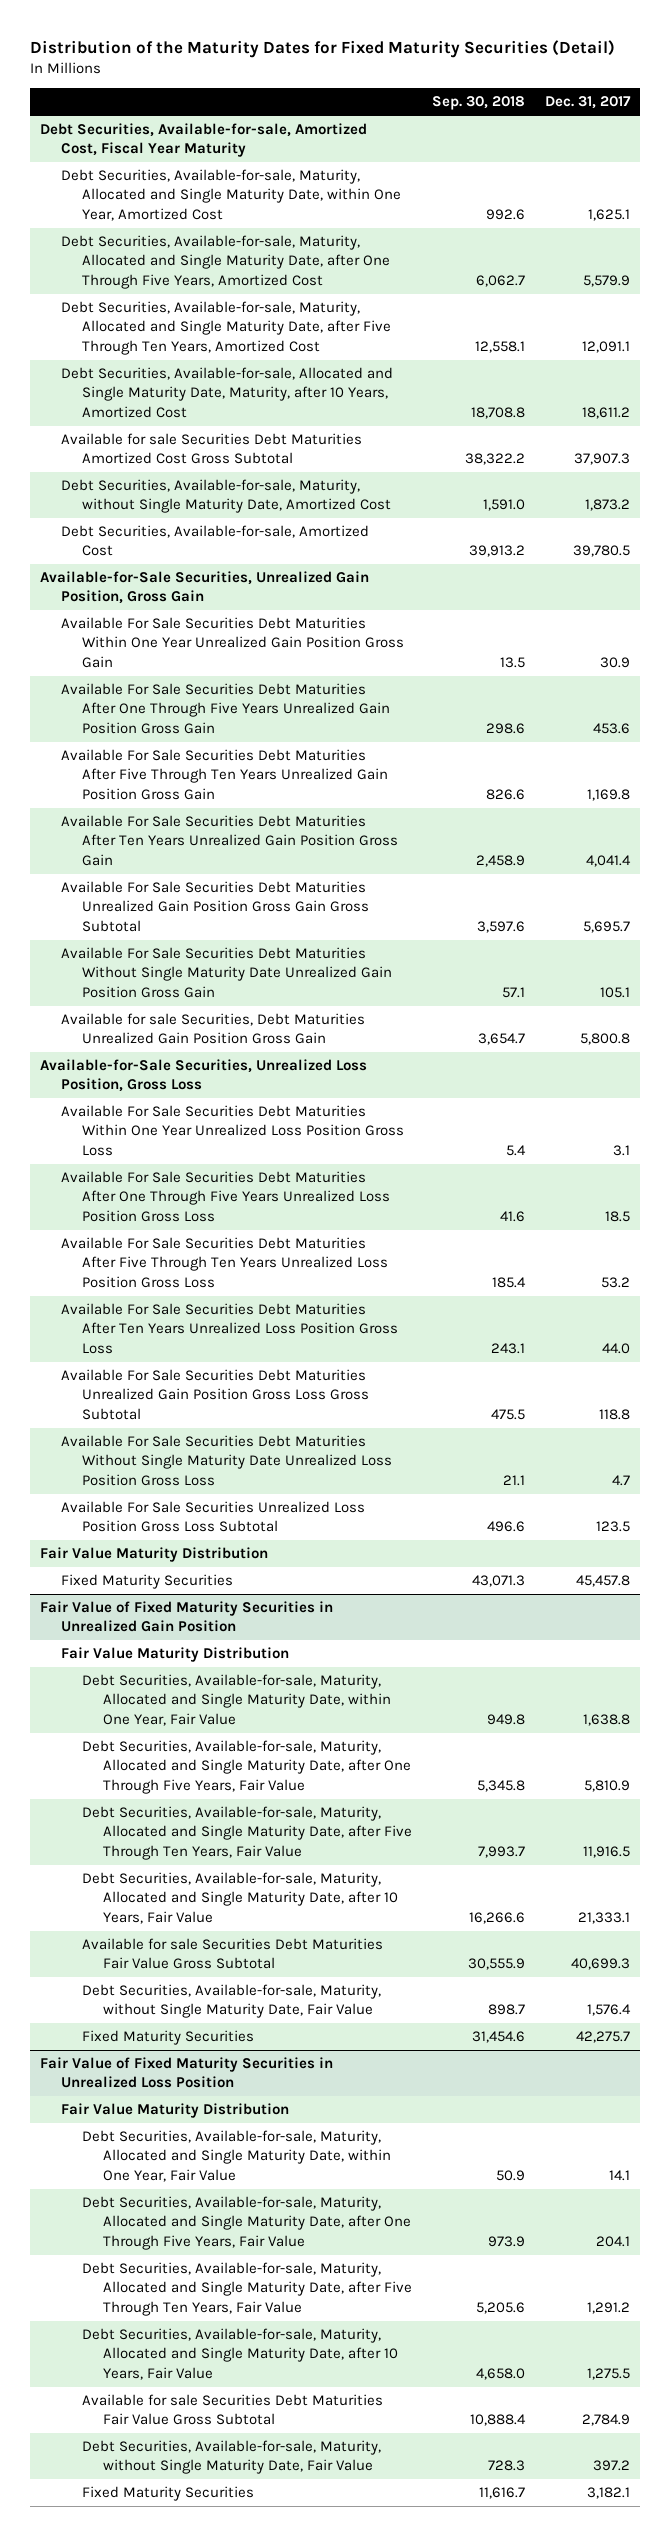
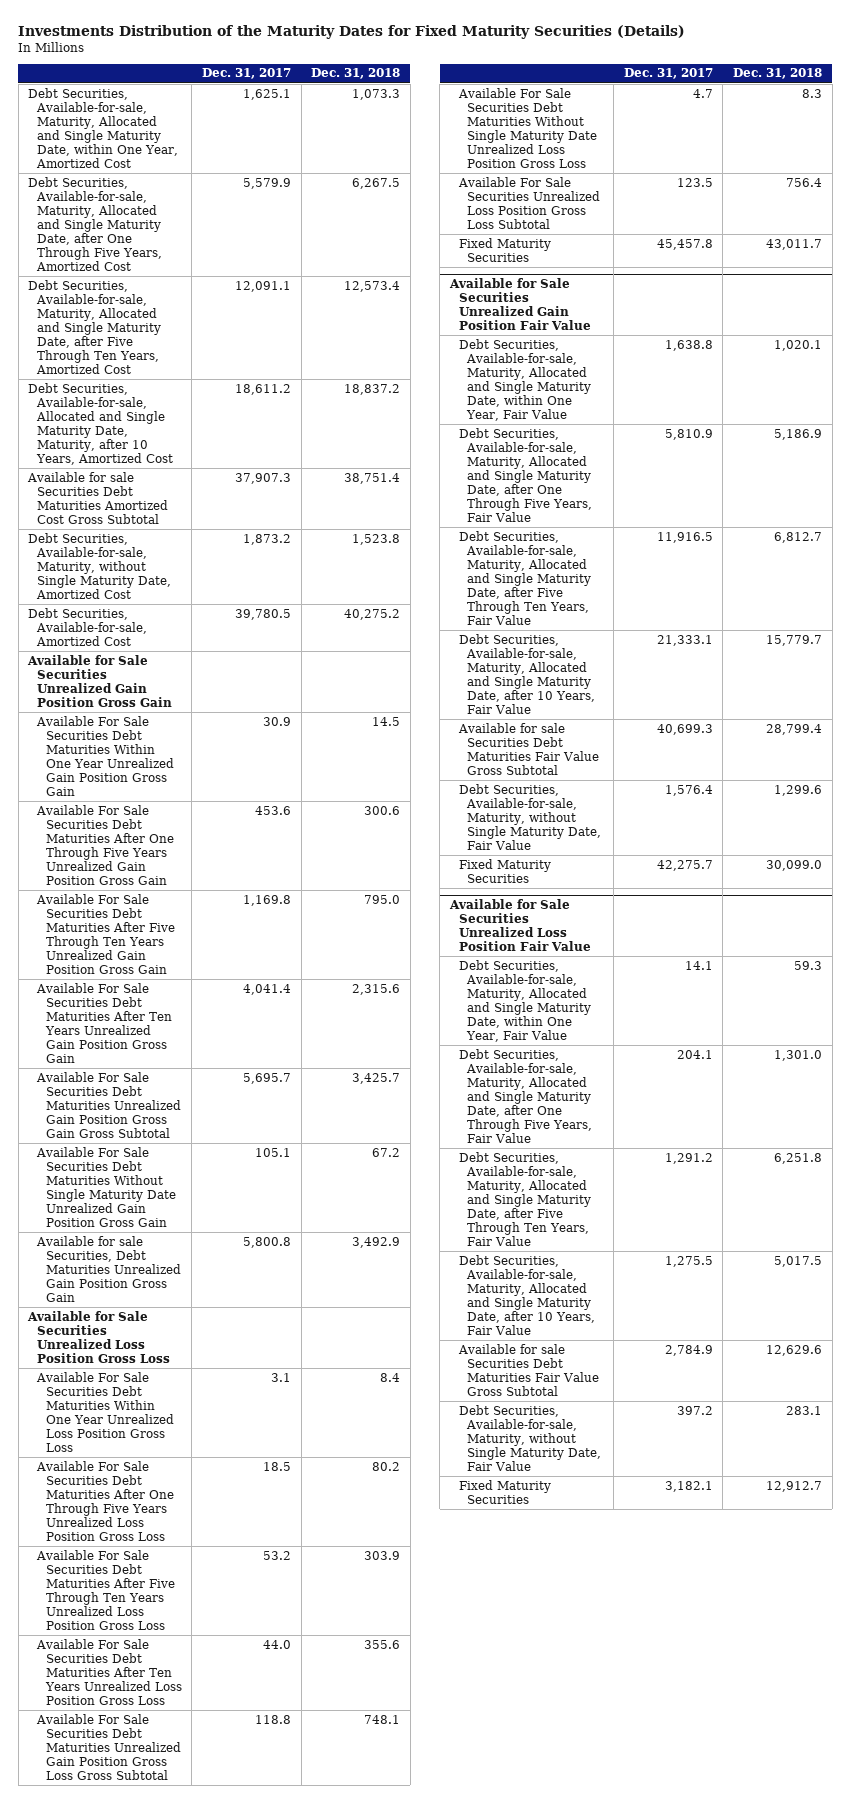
- Distribution of the Maturity Dates for Fixed Maturity Securities (Detail)
+ Investments Distribution of the Maturity Dates for Fixed Maturity Securities (Details)
- | Sep. 30, 2018 | Dec. 31, 2017
+ | Dec. 31, 2017 | Dec. 31, 2018
- Debt Securities, Available-for-sale, Amortized Cost, Fiscal Year Maturity
- Available-for-Sale Securities, Unrealized Gain Position, Gross Gain
+ Available for Sale Securities Unrealized Gain Position Gross Gain
- Available-for-Sale Securities, Unrealized Loss Position, Gross Loss
+ Available for Sale Securities Unrealized Loss Position Gross Loss
- Fair Value Maturity Distribution
- Fair Value of Fixed Maturity Securities in Unrealized Gain Position
- Fair Value Maturity Distribution
+ Available for Sale Securities Unrealized Gain Position Fair Value
- Fair Value of Fixed Maturity Securities in Unrealized Loss Position
- Fair Value Maturity Distribution
+ Available for Sale Securities Unrealized Loss Position Fair Value

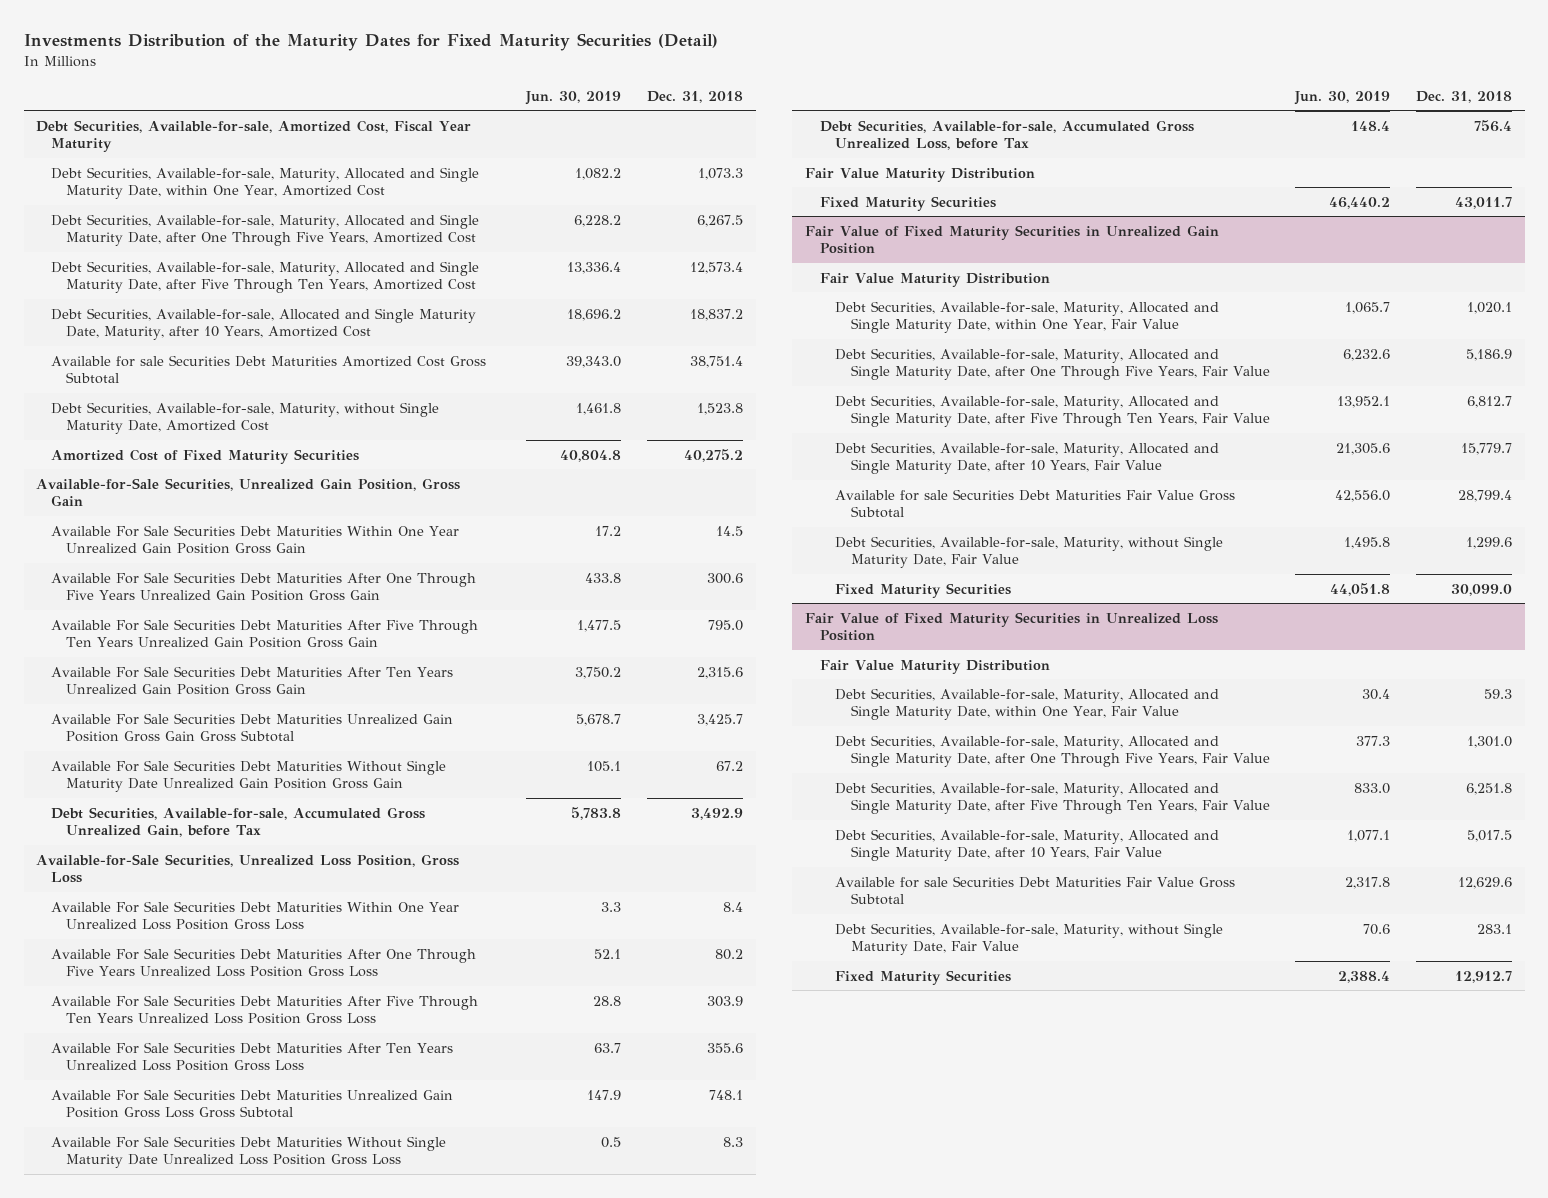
- Investments Distribution of the Maturity Dates for Fixed Maturity Securities (Details)
+ Investments Distribution of the Maturity Dates for Fixed Maturity Securities (Detail)
- | Dec. 31, 2017 | Dec. 31, 2018
+ | Jun. 30, 2019 | Dec. 31, 2018
+ Debt Securities, Available-for-sale, Amortized Cost, Fiscal Year Maturity
- Debt Securities, Available-for-sale, Amortized Cost | 39,780.5 | 40,275.2
- Available for Sale Securities Unrealized Gain Position Gross Gain
+ Amortized Cost of Fixed Maturity Securities | 40,804.8 | 40,275.2
+ Available-for-Sale Securities, Unrealized Gain Position, Gross Gain
- Available for sale Securities, Debt Maturities Unrealized Gain Position Gross Gain | 5,800.8 | 3,492.9
- Available for Sale Securities Unrealized Loss Position Gross Loss
+ Debt Securities, Available-for-sale, Accumulated Gross Unrealized Gain, before Tax | 5,783.8 | 3,492.9
+ Available-for-Sale Securities, Unrealized Loss Position, Gross Loss
- Available For Sale Securities Unrealized Loss Position Gross Loss Subtotal | 123.5 | 756.4
+ Debt Securities, Available-for-sale, Accumulated Gross Unrealized Loss, before Tax | 148.4 | 756.4
+ Fair Value Maturity Distribution
- Available for Sale Securities Unrealized Gain Position Fair Value
+ Fair Value of Fixed Maturity Securities in Unrealized Gain Position
+ Fair Value Maturity Distribution
- Available for Sale Securities Unrealized Loss Position Fair Value
+ Fair Value of Fixed Maturity Securities in Unrealized Loss Position
+ Fair Value Maturity Distribution

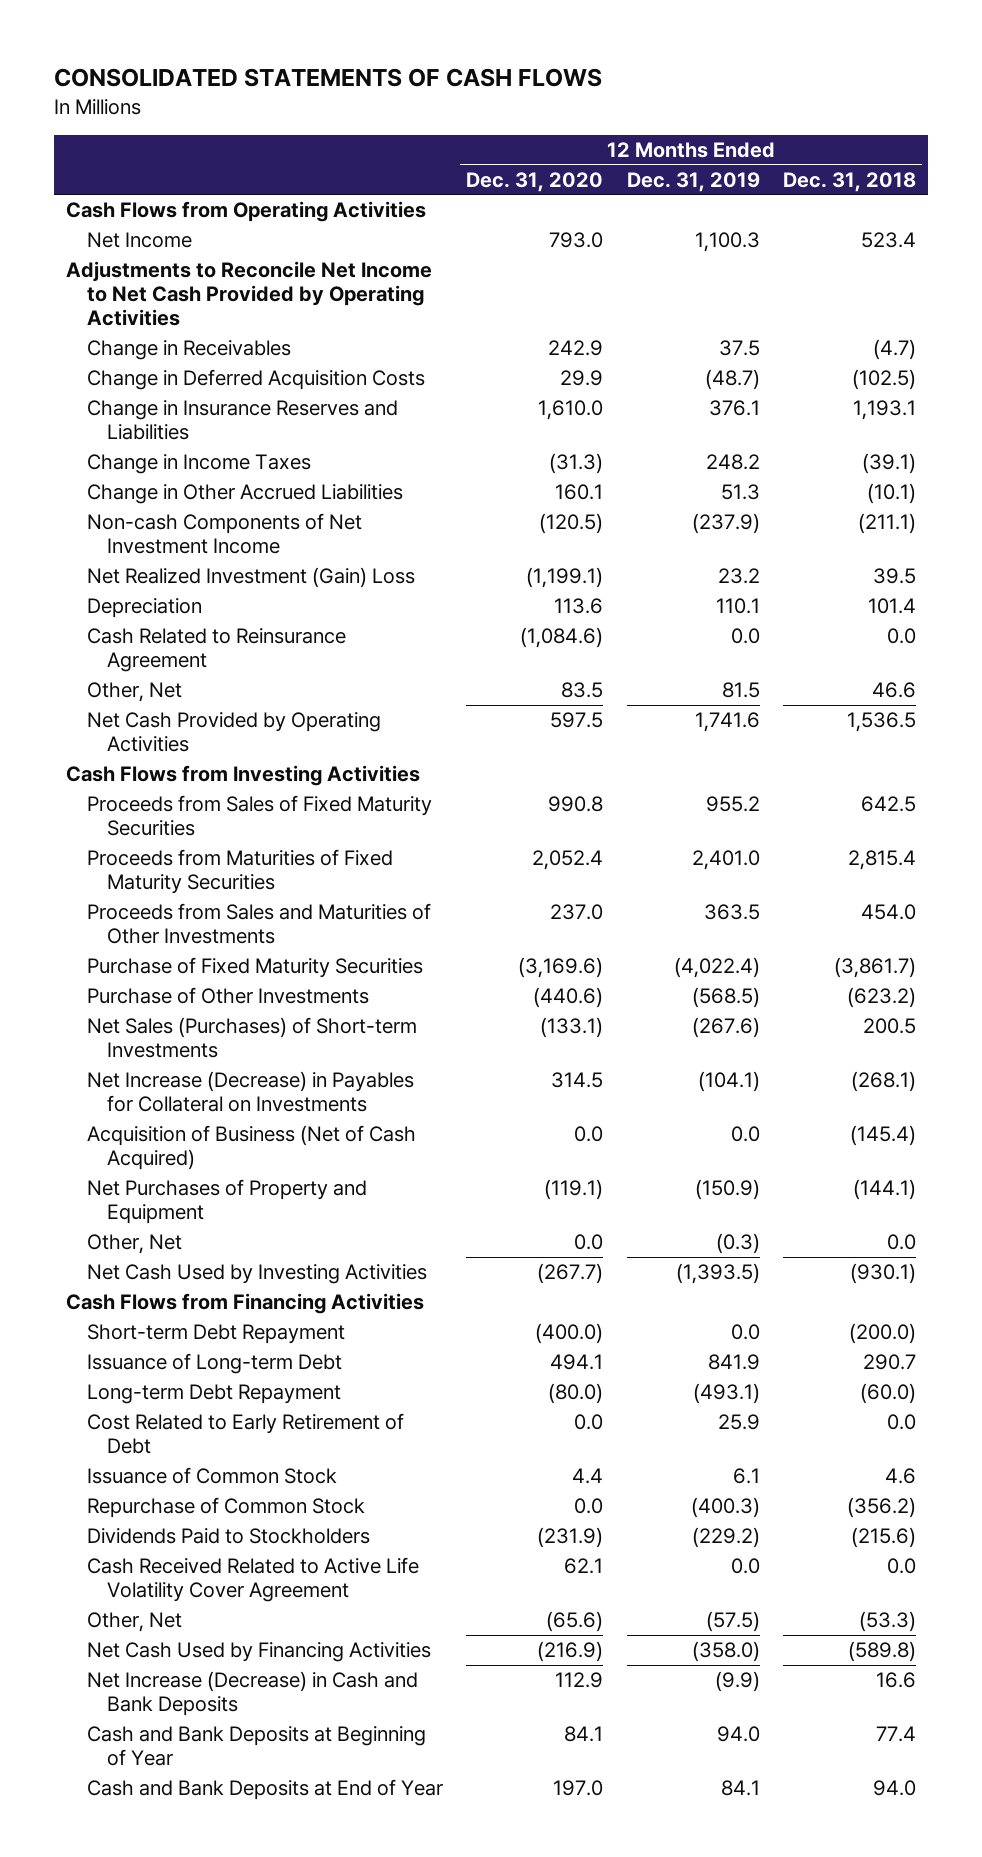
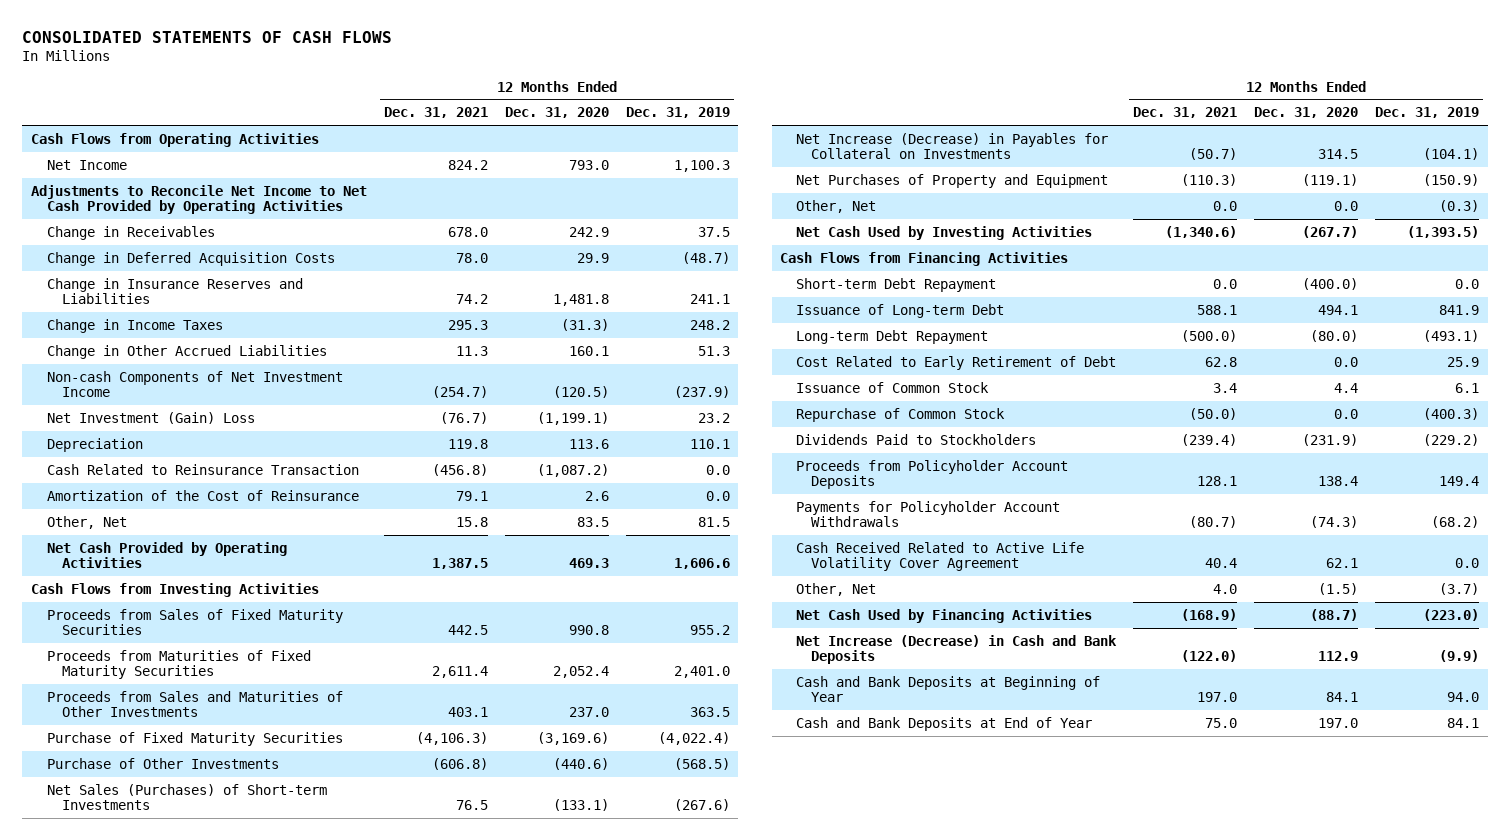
- | 12 Months Ended Dec. 31, 2020 | 12 Months Ended Dec. 31, 2019 | 12 Months Ended Dec. 31, 2018
+ | 12 Months Ended Dec. 31, 2021 | 12 Months Ended Dec. 31, 2020 | 12 Months Ended Dec. 31, 2019
- Change in Insurance Reserves and Liabilities | 1,610.0 | 376.1 | 1,193.1
+ Change in Insurance Reserves and Liabilities | 74.2 | 1,481.8 | 241.1
- Net Realized Investment (Gain) Loss | (1,199.1) | 23.2 | 39.5
+ Net Investment (Gain) Loss | (76.7) | (1,199.1) | 23.2
- Cash Related to Reinsurance Agreement | (1,084.6) | 0.0 | 0.0
+ Cash Related to Reinsurance Transaction | (456.8) | (1,087.2) | 0.0
+ Amortization of the Cost of Reinsurance | 79.1 | 2.6 | 0.0
- Net Cash Provided by Operating Activities | 597.5 | 1,741.6 | 1,536.5
+ Net Cash Provided by Operating Activities | 1,387.5 | 469.3 | 1,606.6
- Acquisition of Business (Net of Cash Acquired) | 0.0 | 0.0 | (145.4)
+ Proceeds from Policyholder Account Deposits | 128.1 | 138.4 | 149.4
+ Payments for Policyholder Account Withdrawals | (80.7) | (74.3) | (68.2)
- Other, Net | (65.6) | (57.5) | (53.3)
- Net Cash Used by Financing Activities | (216.9) | (358.0) | (589.8)
+ Other, Net | 4.0 | (1.5) | (3.7)
+ Net Cash Used by Financing Activities | (168.9) | (88.7) | (223.0)

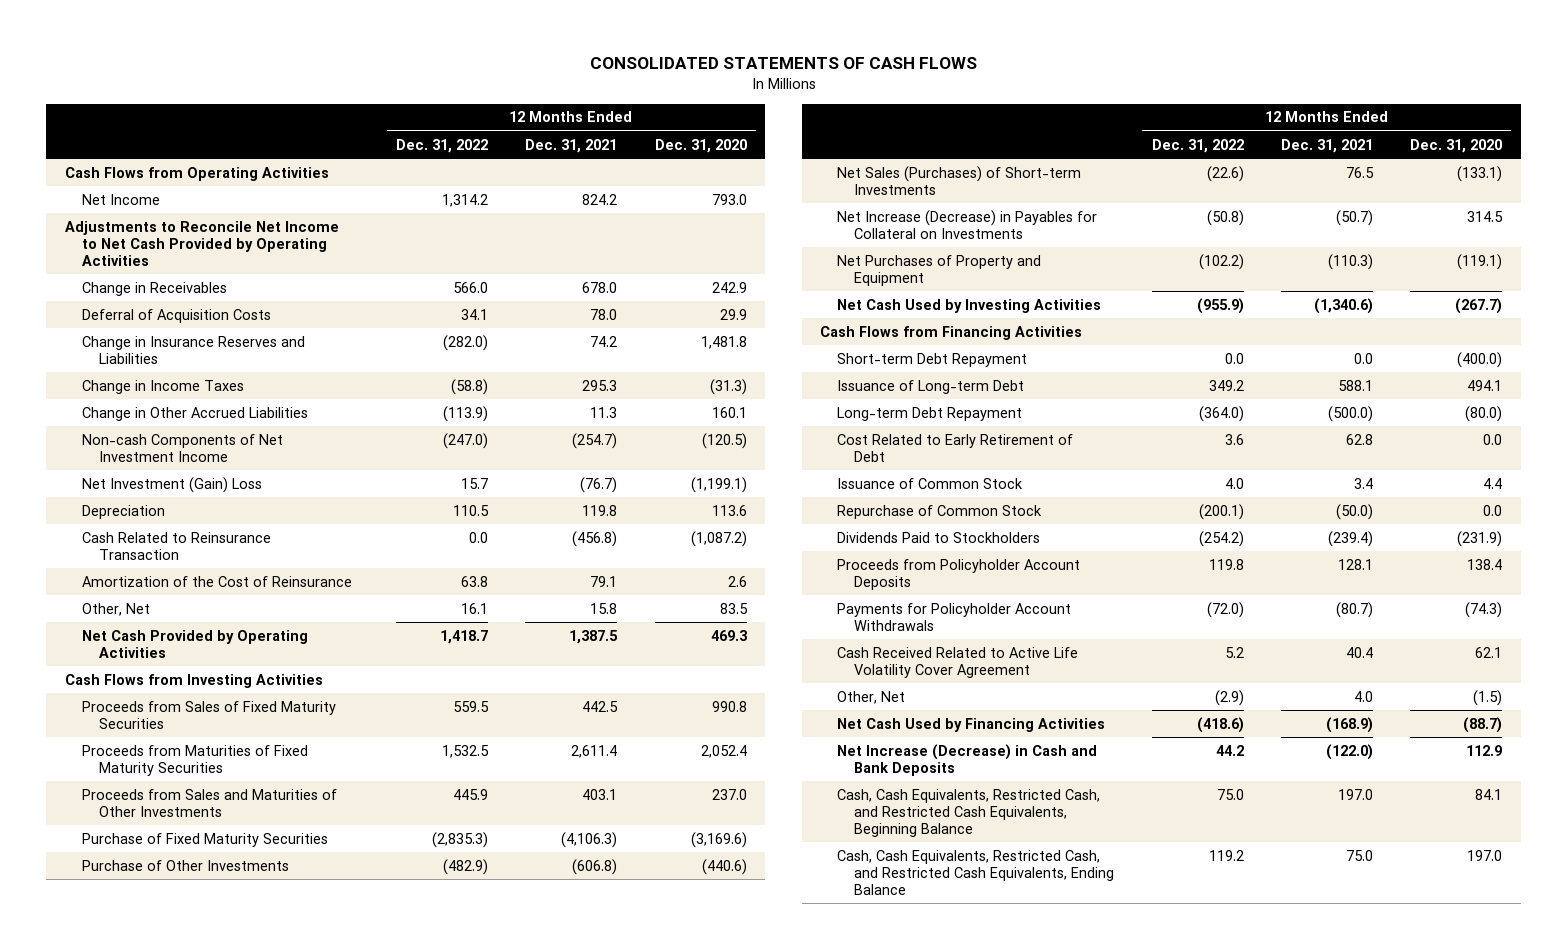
- | 12 Months Ended Dec. 31, 2021 | 12 Months Ended Dec. 31, 2020 | 12 Months Ended Dec. 31, 2019
+ | 12 Months Ended Dec. 31, 2022 | 12 Months Ended Dec. 31, 2021 | 12 Months Ended Dec. 31, 2020
- Change in Deferred Acquisition Costs | 78.0 | 29.9 | (48.7)
+ Deferral of Acquisition Costs | 34.1 | 78.0 | 29.9
- Other, Net | 0.0 | 0.0 | (0.3)
- Cash and Bank Deposits at Beginning of Year | 197.0 | 84.1 | 94.0
- Cash and Bank Deposits at End of Year | 75.0 | 197.0 | 84.1
+ Cash, Cash Equivalents, Restricted Cash, and Restricted Cash Equivalents, Beginning Balance | 75.0 | 197.0 | 84.1
+ Cash, Cash Equivalents, Restricted Cash, and Restricted Cash Equivalents, Ending Balance | 119.2 | 75.0 | 197.0

